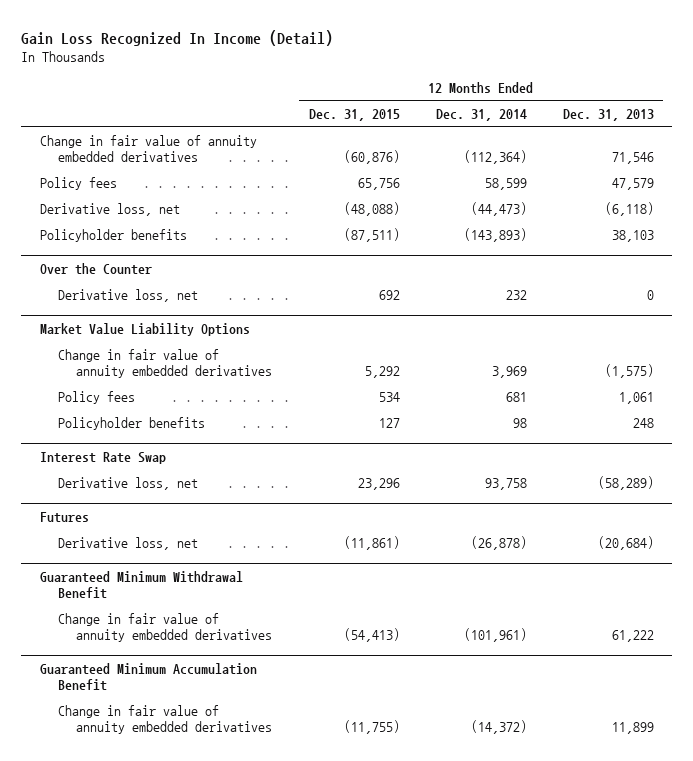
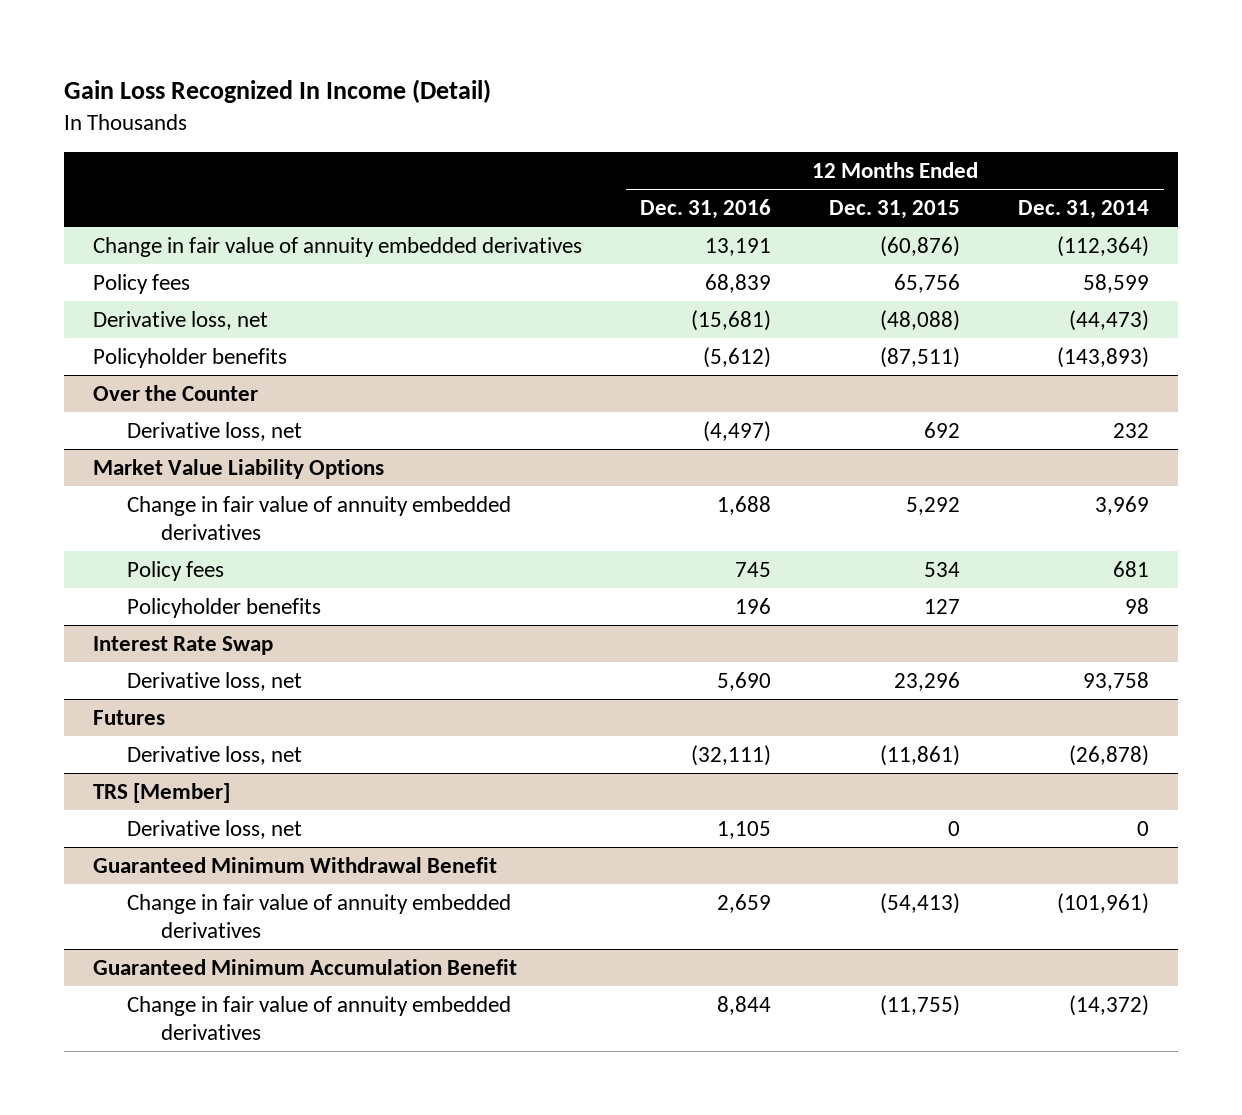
- | 12 Months Ended Dec. 31, 2015 | 12 Months Ended Dec. 31, 2014 | 12 Months Ended Dec. 31, 2013
+ | 12 Months Ended Dec. 31, 2016 | 12 Months Ended Dec. 31, 2015 | 12 Months Ended Dec. 31, 2014
+ TRS [Member]
+ Derivative loss, net | 1,105 | 0 | 0

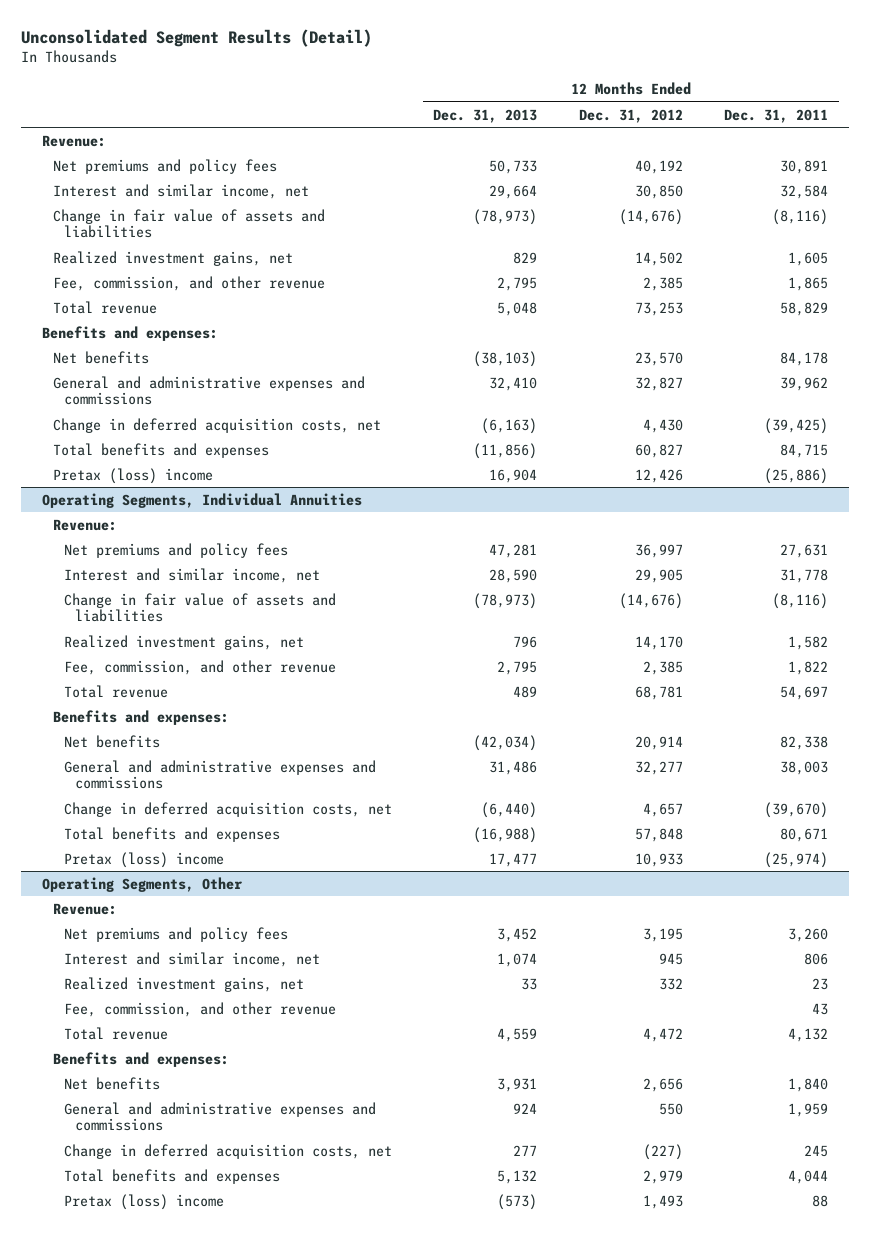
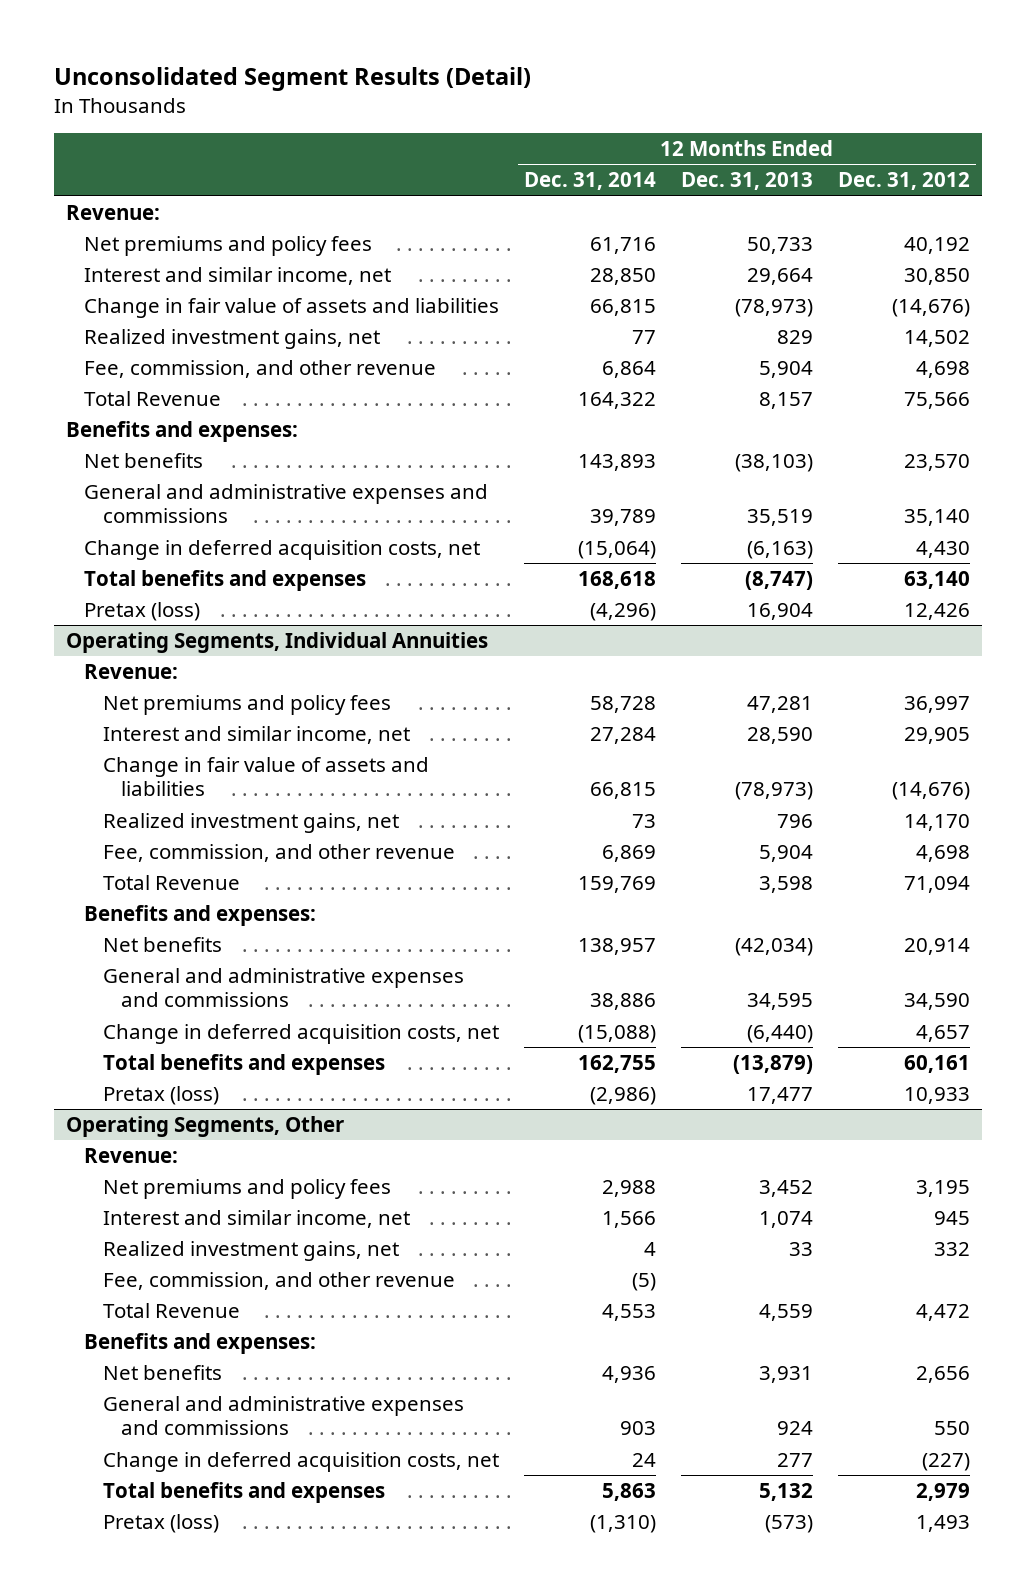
- | 12 Months Ended Dec. 31, 2013 | 12 Months Ended Dec. 31, 2012 | 12 Months Ended Dec. 31, 2011
+ | 12 Months Ended Dec. 31, 2014 | 12 Months Ended Dec. 31, 2013 | 12 Months Ended Dec. 31, 2012
- Fee, commission, and other revenue | 2,795 | 2,385 | 1,865
- Total revenue | 5,048 | 73,253 | 58,829
+ Fee, commission, and other revenue | 6,864 | 5,904 | 4,698
+ Total Revenue | 164,322 | 8,157 | 75,566
- General and administrative expenses and commissions | 32,410 | 32,827 | 39,962
+ General and administrative expenses and commissions | 39,789 | 35,519 | 35,140
- Total benefits and expenses | (11,856) | 60,827 | 84,715
- Pretax (loss) income | 16,904 | 12,426 | (25,886)
+ Total benefits and expenses | 168,618 | (8,747) | 63,140
+ Pretax (loss) | (4,296) | 16,904 | 12,426
@ Operating Segments, Individual Annuities
- Fee, commission, and other revenue | 2,795 | 2,385 | 1,822
- Total revenue | 489 | 68,781 | 54,697
+ Fee, commission, and other revenue | 6,869 | 5,904 | 4,698
+ Total Revenue | 159,769 | 3,598 | 71,094
- General and administrative expenses and commissions | 31,486 | 32,277 | 38,003
+ General and administrative expenses and commissions | 38,886 | 34,595 | 34,590
- Total benefits and expenses | (16,988) | 57,848 | 80,671
- Pretax (loss) income | 17,477 | 10,933 | (25,974)
+ Total benefits and expenses | 162,755 | (13,879) | 60,161
+ Pretax (loss) | (2,986) | 17,477 | 10,933
@ Operating Segments, Other
- Total revenue | 4,559 | 4,472 | 4,132
+ Total Revenue | 4,553 | 4,559 | 4,472
- Pretax (loss) income | (573) | 1,493 | 88
+ Pretax (loss) | (1,310) | (573) | 1,493

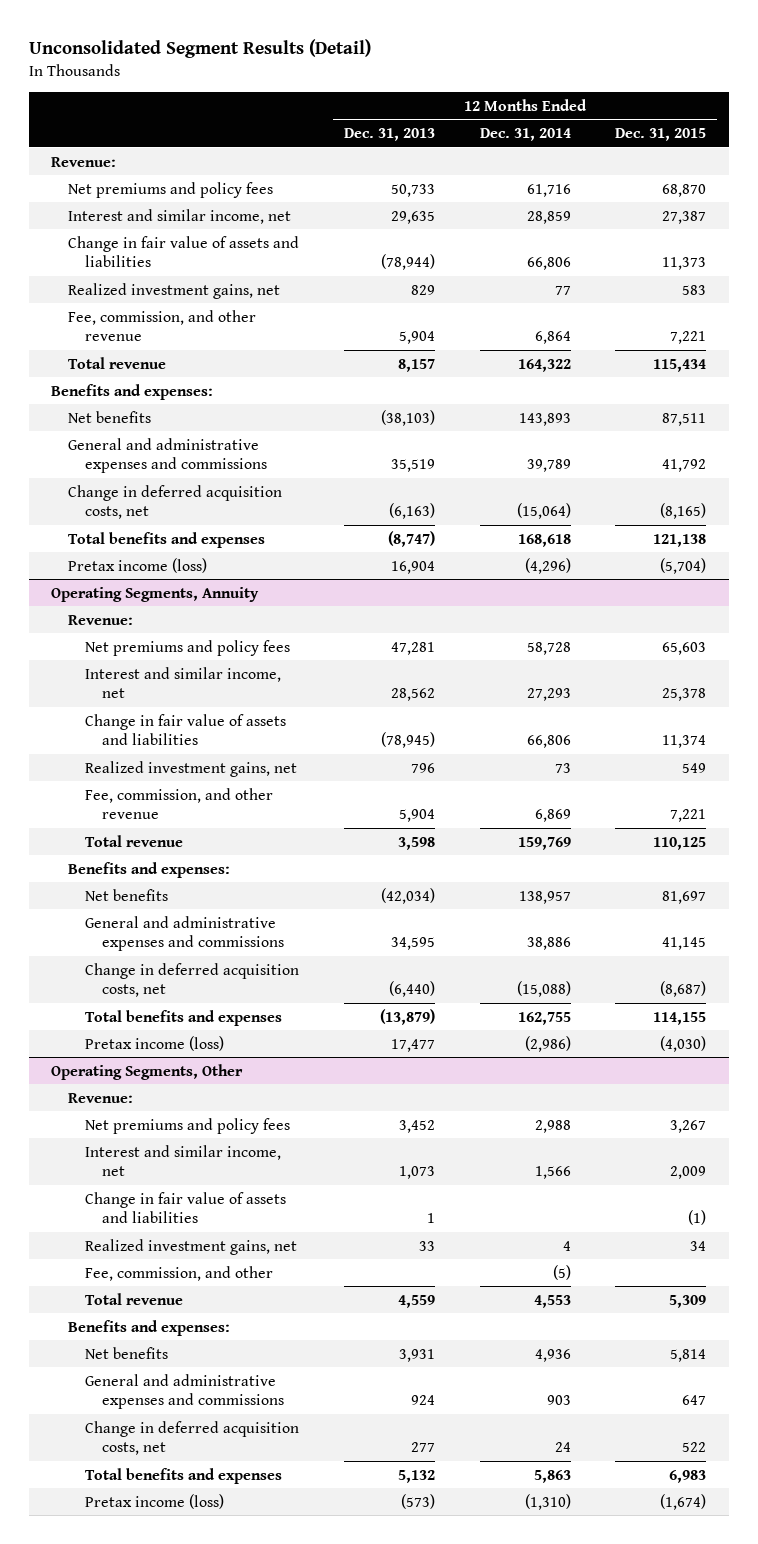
- | 12 Months Ended Dec. 31, 2014 | 12 Months Ended Dec. 31, 2013 | 12 Months Ended Dec. 31, 2012
+ | 12 Months Ended Dec. 31, 2013 | 12 Months Ended Dec. 31, 2014 | 12 Months Ended Dec. 31, 2015
- Interest and similar income, net | 28,850 | 29,664 | 30,850
- Change in fair value of assets and liabilities | 66,815 | (78,973) | (14,676)
+ Interest and similar income, net | 29,635 | 28,859 | 27,387
+ Change in fair value of assets and liabilities | (78,944) | 66,806 | 11,373
- Total Revenue | 164,322 | 8,157 | 75,566
+ Total revenue | 8,157 | 164,322 | 115,434
- Pretax (loss) | (4,296) | 16,904 | 12,426
- Operating Segments, Individual Annuities
+ Pretax income (loss) | 16,904 | (4,296) | (5,704)
+ Operating Segments, Annuity
- Interest and similar income, net | 27,284 | 28,590 | 29,905
- Change in fair value of assets and liabilities | 66,815 | (78,973) | (14,676)
+ Interest and similar income, net | 28,562 | 27,293 | 25,378
+ Change in fair value of assets and liabilities | (78,945) | 66,806 | 11,374
- Total Revenue | 159,769 | 3,598 | 71,094
+ Total revenue | 3,598 | 159,769 | 110,125
- Pretax (loss) | (2,986) | 17,477 | 10,933
+ Pretax income (loss) | 17,477 | (2,986) | (4,030)
@ Operating Segments, Other
- Interest and similar income, net | 1,566 | 1,074 | 945
+ Interest and similar income, net | 1,073 | 1,566 | 2,009
+ Change in fair value of assets and liabilities | 1 | | (1)
- Fee, commission, and other revenue | (5) | |
- Total Revenue | 4,553 | 4,559 | 4,472
+ Fee, commission, and other | | (5) |
+ Total revenue | 4,559 | 4,553 | 5,309
- Pretax (loss) | (1,310) | (573) | 1,493
+ Pretax income (loss) | (573) | (1,310) | (1,674)

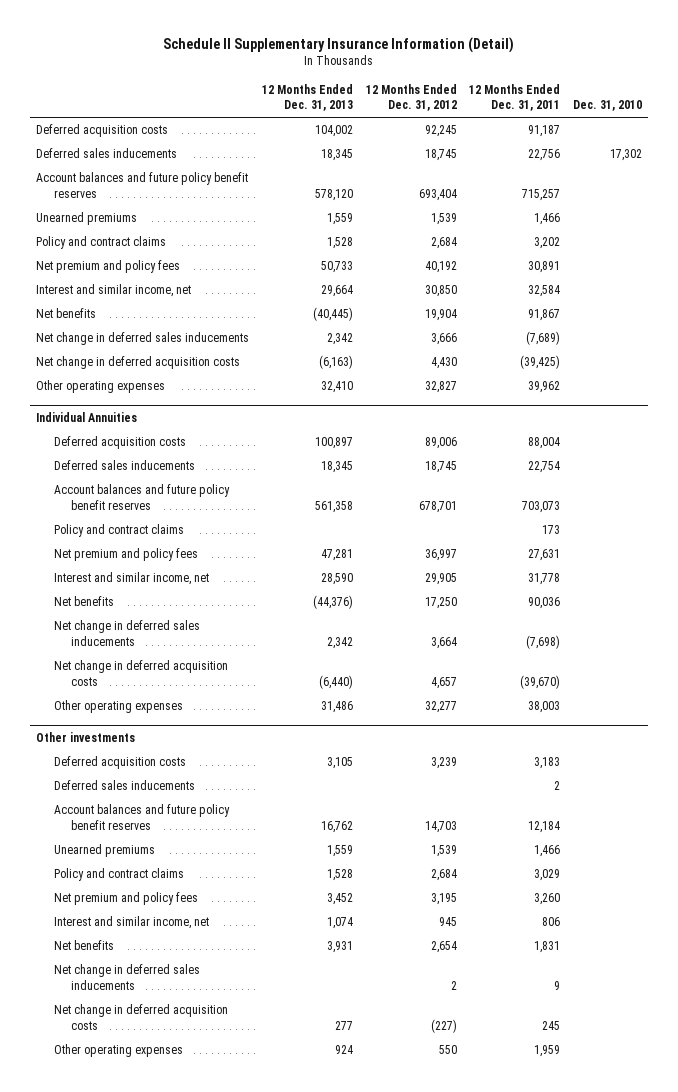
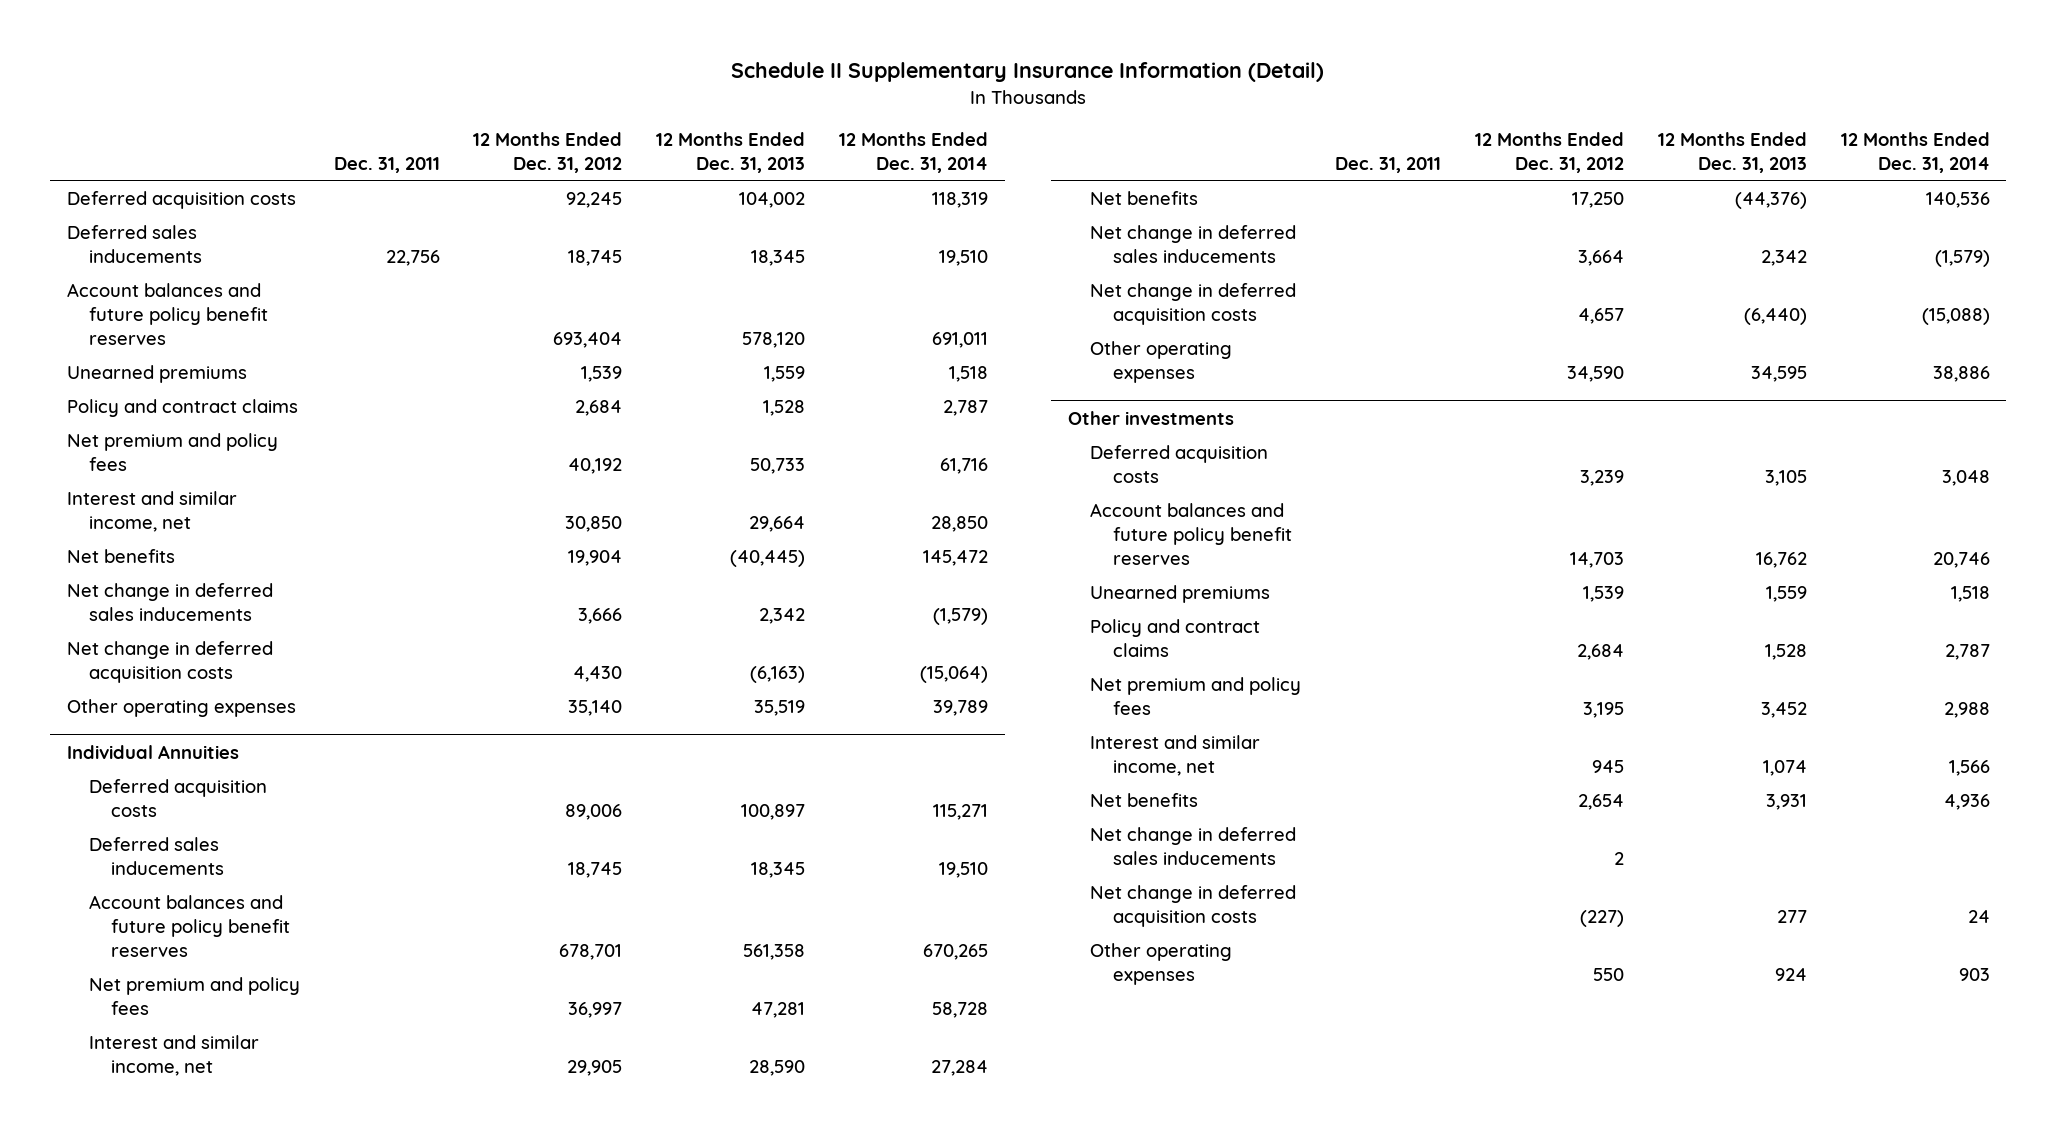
- | 12 Months Ended Dec. 31, 2013 | 12 Months Ended Dec. 31, 2012 | 12 Months Ended Dec. 31, 2011 | Dec. 31, 2010
+ | Dec. 31, 2011 | 12 Months Ended Dec. 31, 2012 | 12 Months Ended Dec. 31, 2013 | 12 Months Ended Dec. 31, 2014
- Other operating expenses | 32,410 | 32,827 | 39,962 |
+ Other operating expenses | | 35,140 | 35,519 | 39,789
@ Individual Annuities
- Policy and contract claims | | | 173 |
- Other operating expenses | 31,486 | 32,277 | 38,003 |
+ Other operating expenses | | 34,590 | 34,595 | 38,886
@ Other investments
- Deferred sales inducements | | | 2 |

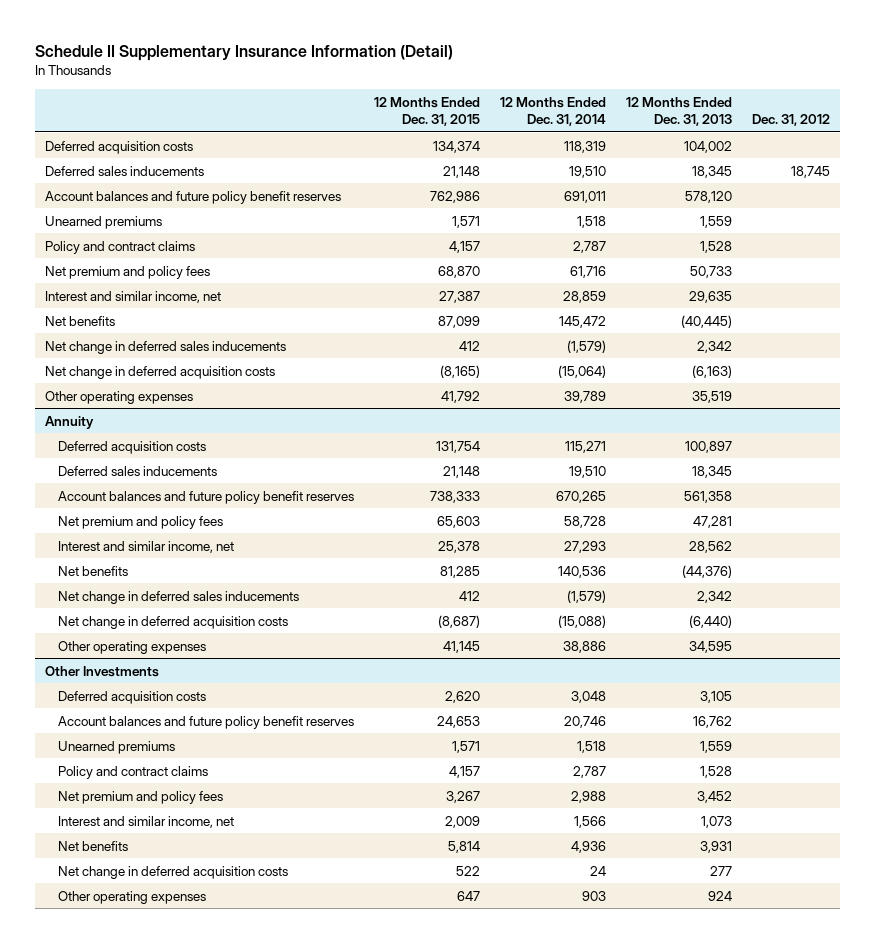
- | Dec. 31, 2011 | 12 Months Ended Dec. 31, 2012 | 12 Months Ended Dec. 31, 2013 | 12 Months Ended Dec. 31, 2014
+ | 12 Months Ended Dec. 31, 2015 | 12 Months Ended Dec. 31, 2014 | 12 Months Ended Dec. 31, 2013 | Dec. 31, 2012
- Interest and similar income, net | | 30,850 | 29,664 | 28,850
+ Interest and similar income, net | 27,387 | 28,859 | 29,635 |
- Individual Annuities
+ Annuity
- Interest and similar income, net | | 29,905 | 28,590 | 27,284
+ Interest and similar income, net | 25,378 | 27,293 | 28,562 |
- Other investments
+ Other Investments
- Interest and similar income, net | | 945 | 1,074 | 1,566
+ Interest and similar income, net | 2,009 | 1,566 | 1,073 |
- Net change in deferred sales inducements | | 2 | |

